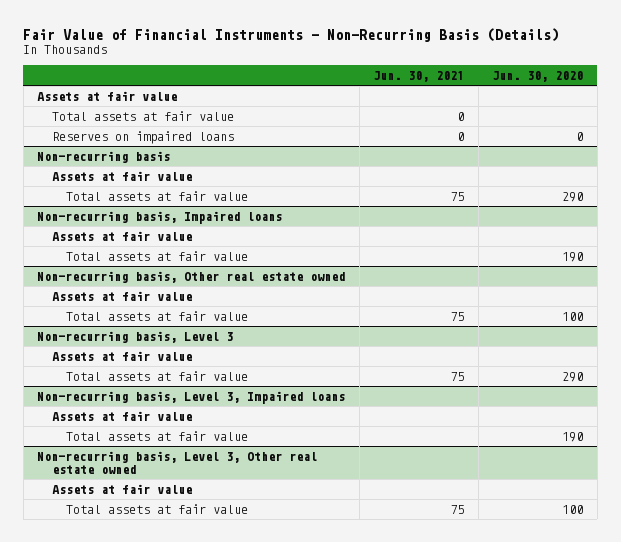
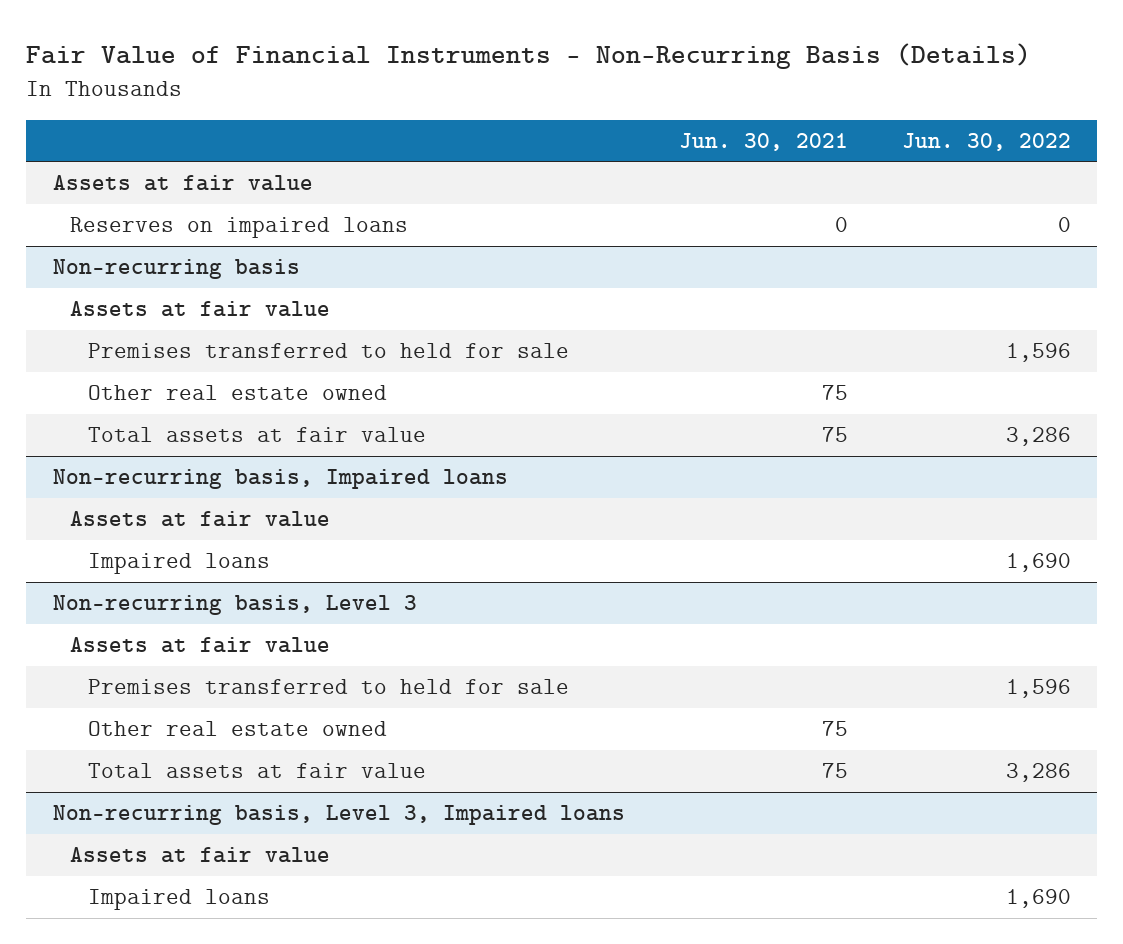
- | Jun. 30, 2021 | Jun. 30, 2020
+ | Jun. 30, 2021 | Jun. 30, 2022
- Total assets at fair value | 0 |
@ Non-recurring basis
+ Premises transferred to held for sale | | 1,596
+ Other real estate owned | 75 |
@ Non-recurring basis, Impaired loans
- Total assets at fair value | | 190
- Non-recurring basis, Other real estate owned
- Assets at fair value
- Total assets at fair value | 75 | 100
@ Non-recurring basis, Impaired loans
+ Impaired loans | | 1,690
@ Non-recurring basis, Level 3
+ Premises transferred to held for sale | | 1,596
+ Other real estate owned | 75 |
@ Non-recurring basis, Level 3, Impaired loans
- Total assets at fair value | | 190
- Non-recurring basis, Level 3, Other real estate owned
- Assets at fair value
- Total assets at fair value | 75 | 100
@ Non-recurring basis, Level 3, Impaired loans
+ Impaired loans | | 1,690

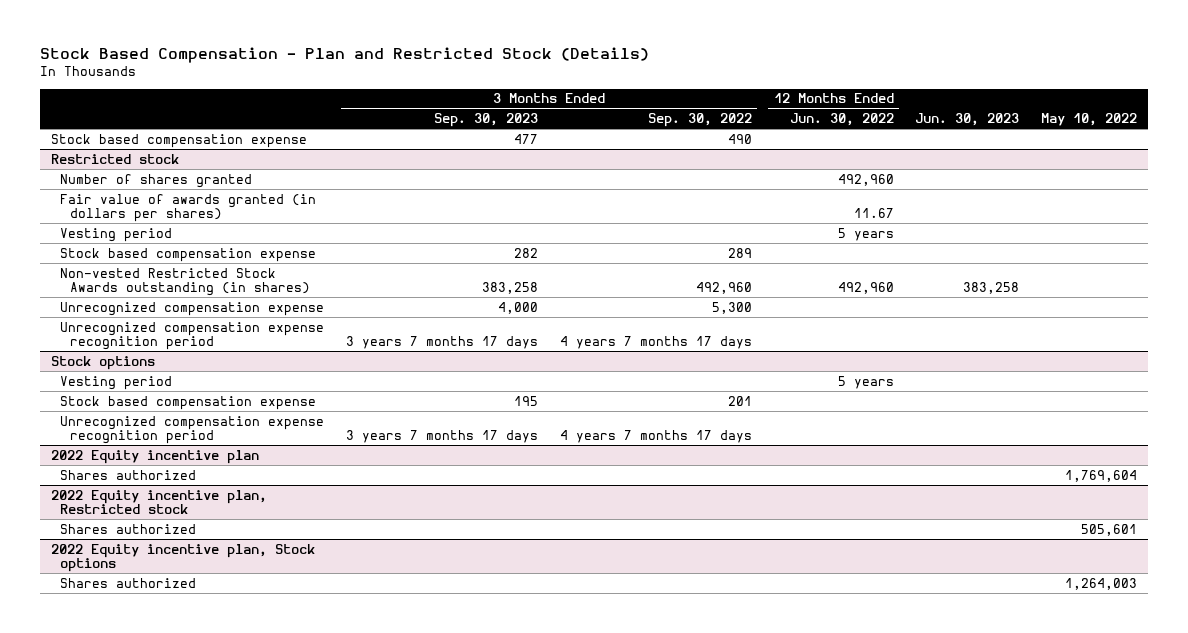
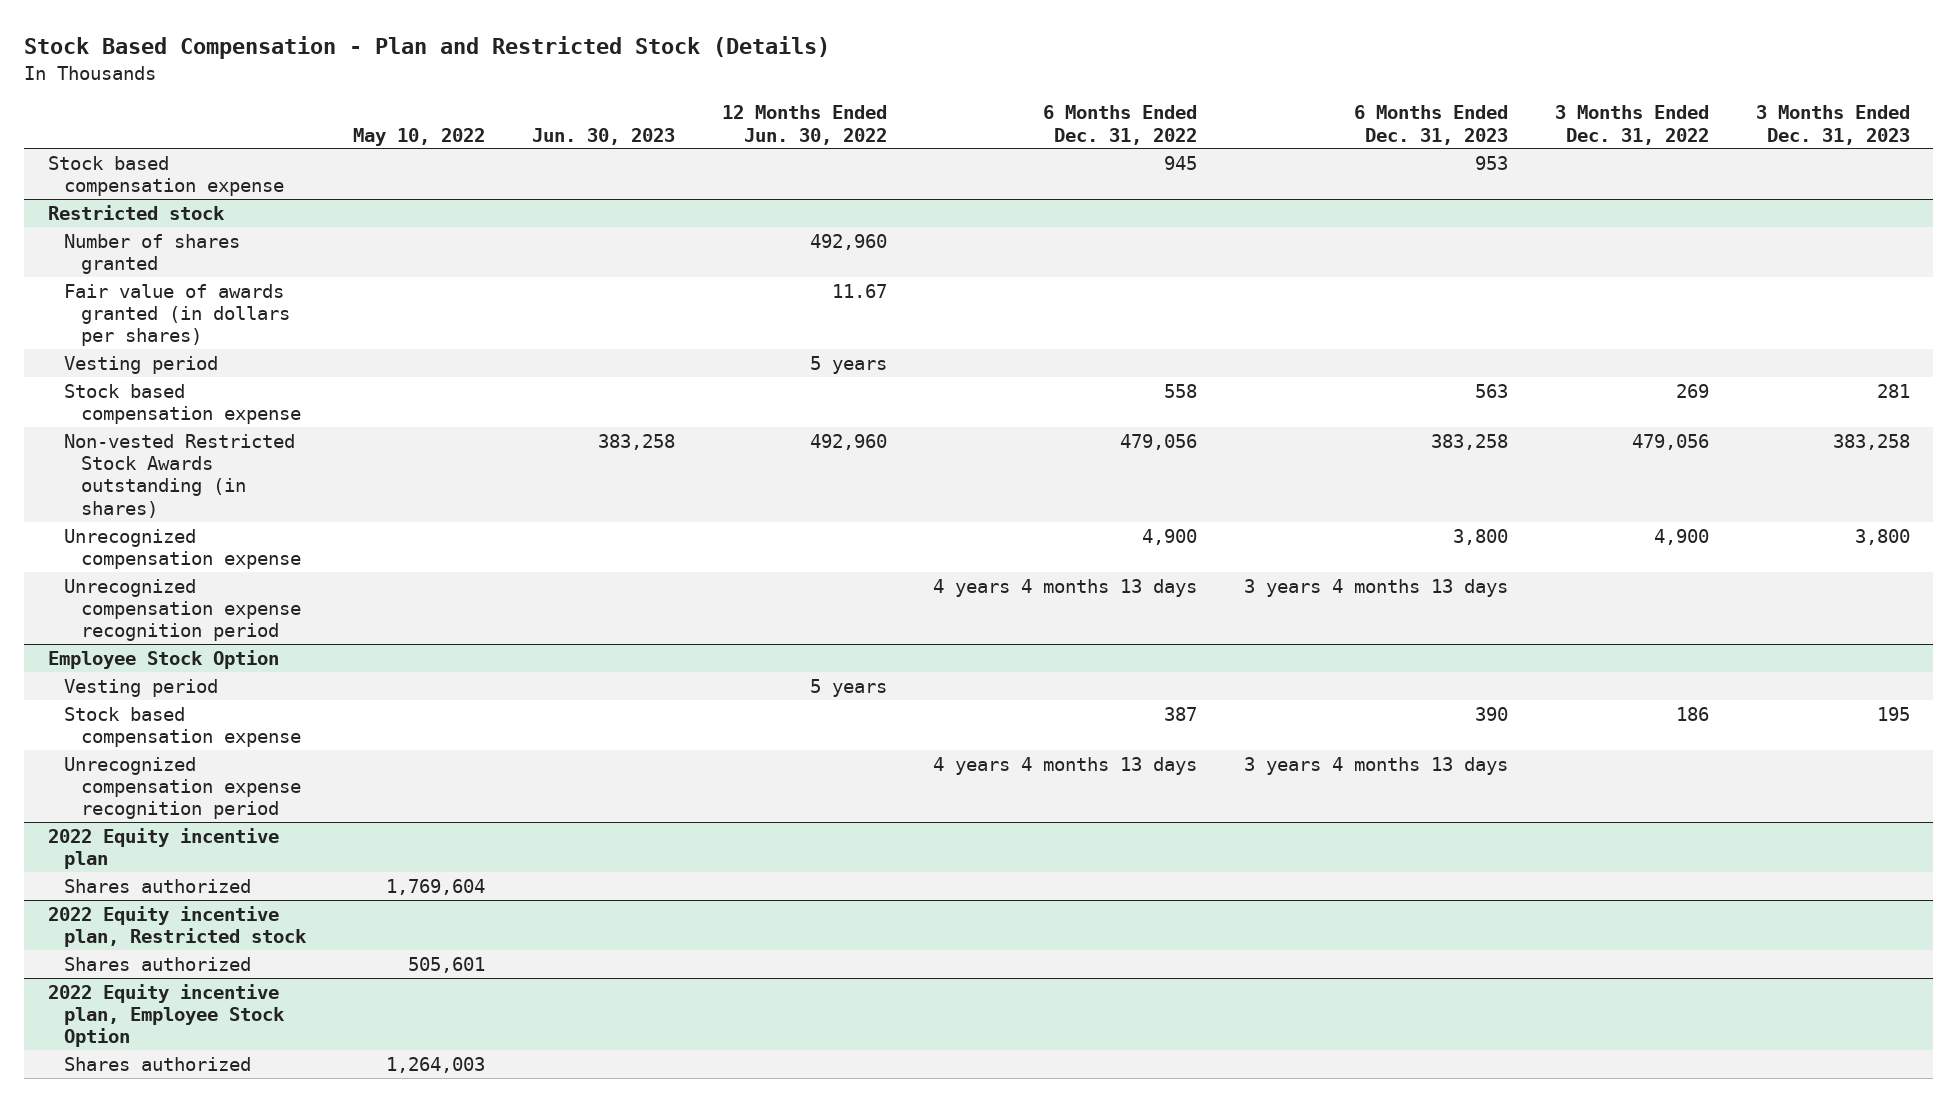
- | 3 Months Ended Sep. 30, 2023 | 3 Months Ended Sep. 30, 2022 | 12 Months Ended Jun. 30, 2022 | Jun. 30, 2023 | May 10, 2022
+ | May 10, 2022 | Jun. 30, 2023 | 12 Months Ended Jun. 30, 2022 | 6 Months Ended Dec. 31, 2022 | 6 Months Ended Dec. 31, 2023 | 3 Months Ended Dec. 31, 2022 | 3 Months Ended Dec. 31, 2023
- Stock options
+ Employee Stock Option
- 2022 Equity incentive plan, Stock options
+ 2022 Equity incentive plan, Employee Stock Option

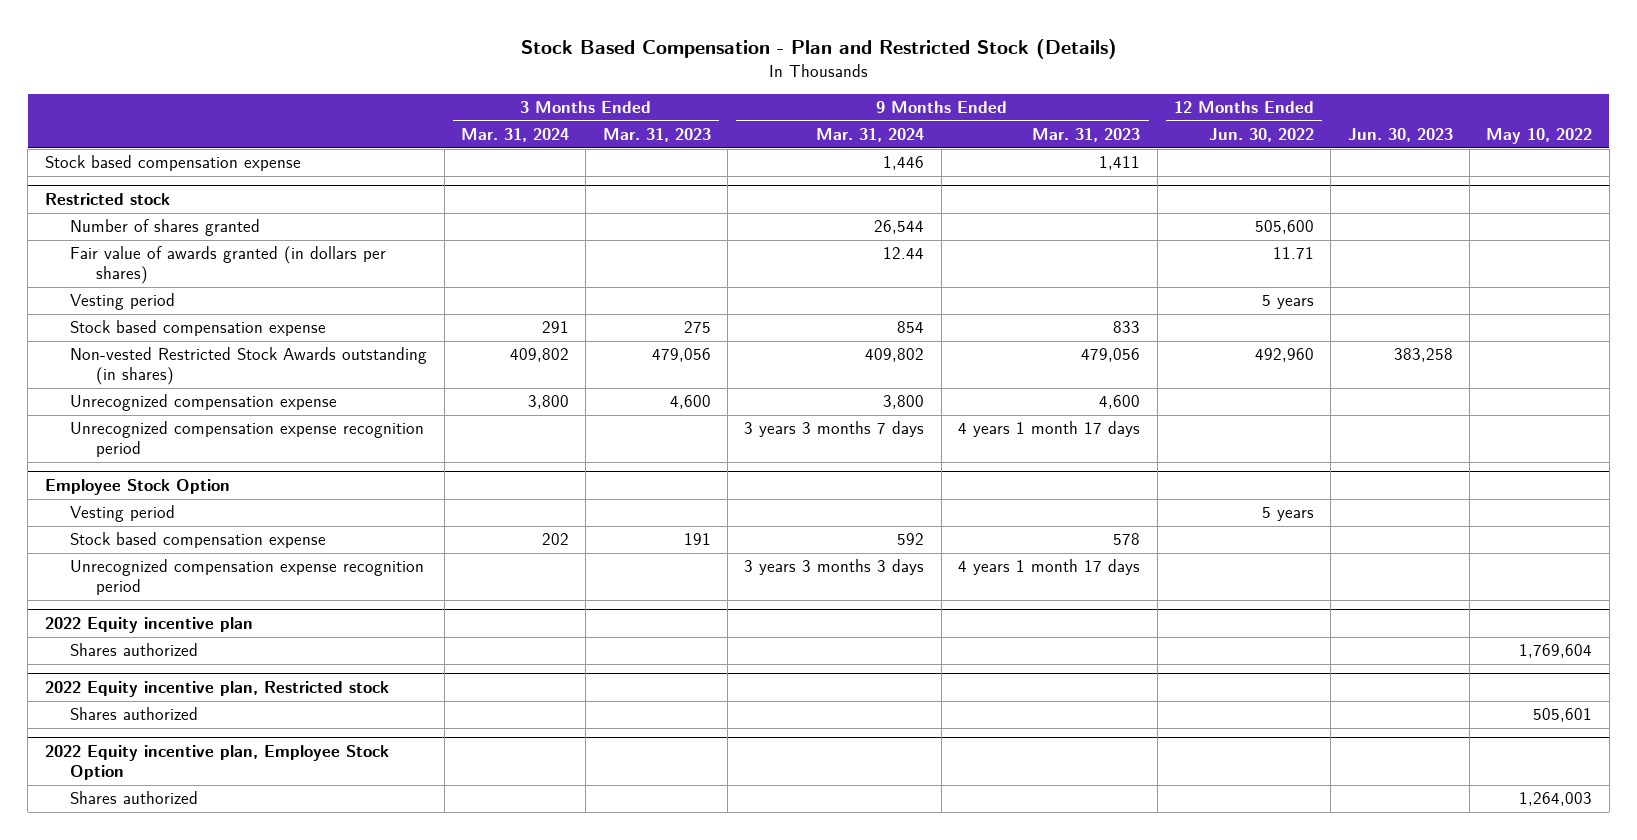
- | May 10, 2022 | Jun. 30, 2023 | 12 Months Ended Jun. 30, 2022 | 6 Months Ended Dec. 31, 2022 | 6 Months Ended Dec. 31, 2023 | 3 Months Ended Dec. 31, 2022 | 3 Months Ended Dec. 31, 2023
+ | 3 Months Ended Mar. 31, 2024 | 3 Months Ended Mar. 31, 2023 | 9 Months Ended Mar. 31, 2024 | 9 Months Ended Mar. 31, 2023 | 12 Months Ended Jun. 30, 2022 | Jun. 30, 2023 | May 10, 2022
@ Restricted stock
- Number of shares granted | | | 492,960 | | | |
- Fair value of awards granted (in dollars per shares) | | | 11.67 | | | |
+ Number of shares granted | | | 26,544 | | 505,600 | |
+ Fair value of awards granted (in dollars per shares) | | | 12.44 | | 11.71 | |

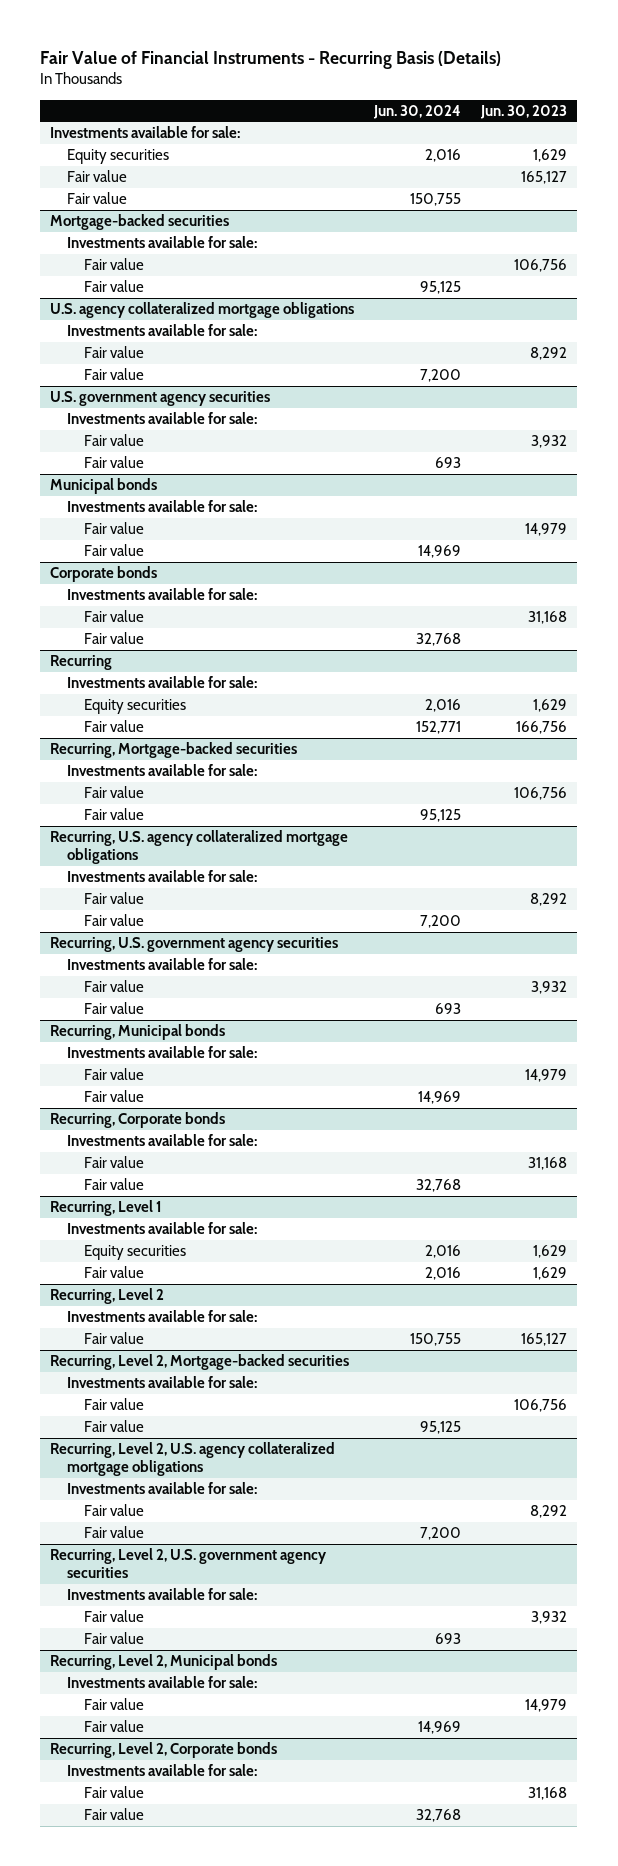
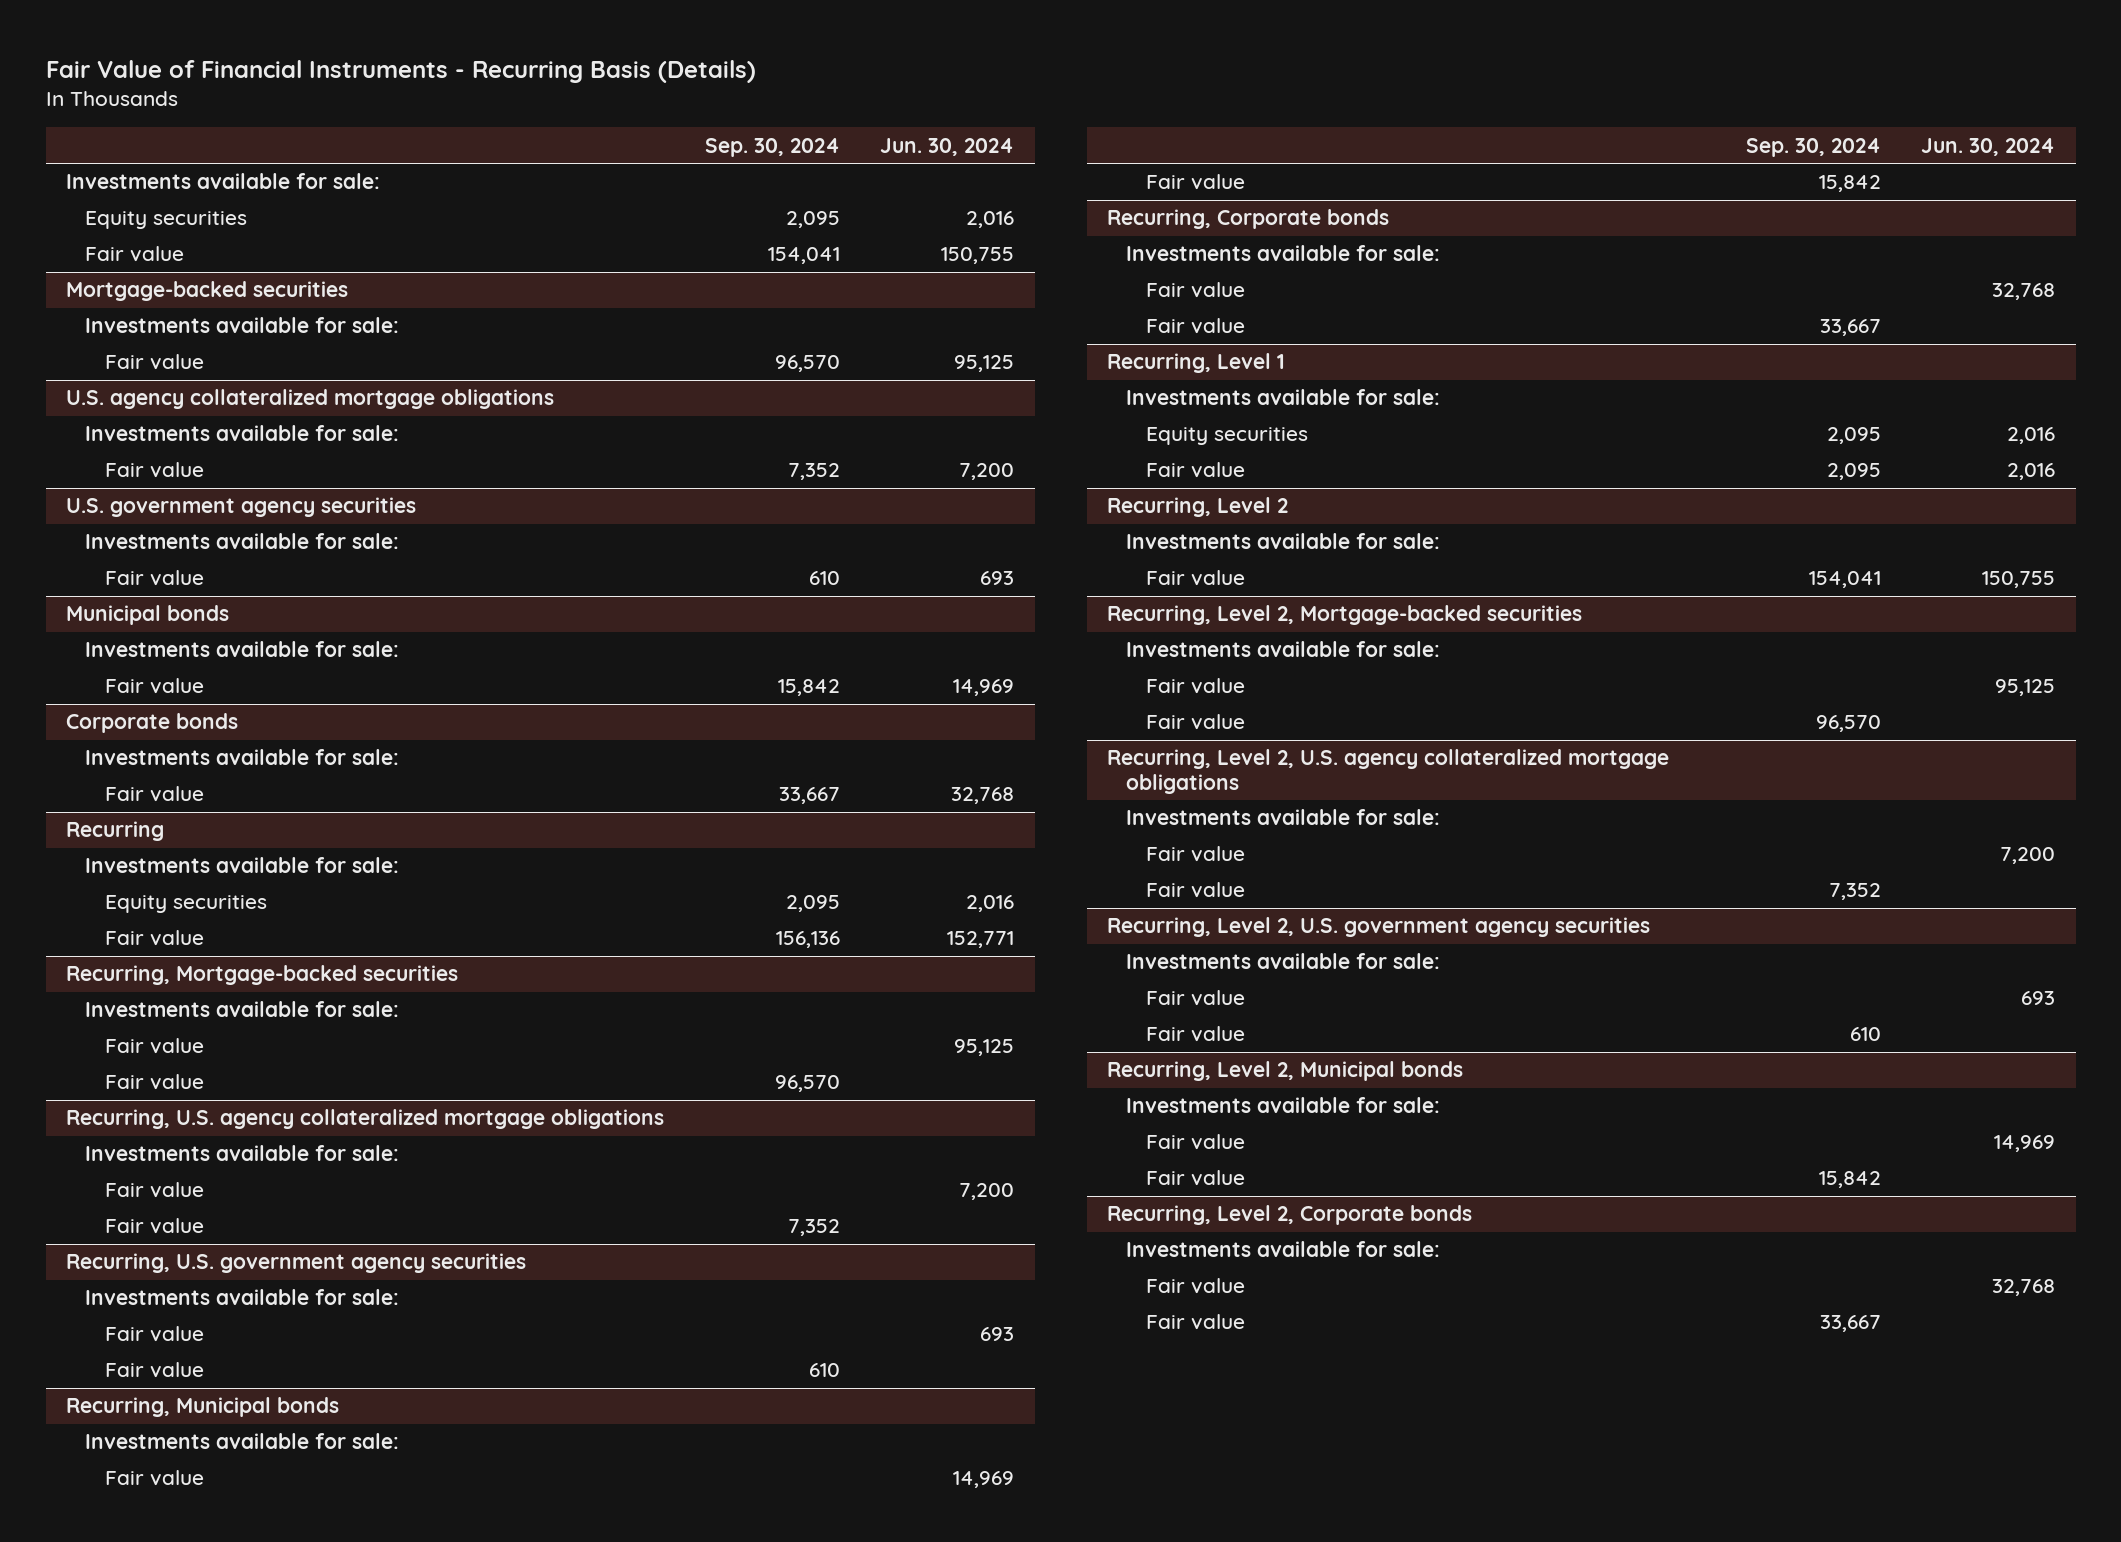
- | Jun. 30, 2024 | Jun. 30, 2023
+ | Sep. 30, 2024 | Jun. 30, 2024
- Fair value | | 165,127
@ Mortgage-backed securities
- Fair value | | 106,756
@ U.S. agency collateralized mortgage obligations
- Fair value | | 8,292
@ U.S. government agency securities
- Fair value | | 3,932
@ Municipal bonds
- Fair value | | 14,979
@ Corporate bonds
- Fair value | | 31,168
@ Recurring, Mortgage-backed securities
moved down: Fair value | 96,570 |
@ Recurring, U.S. agency collateralized mortgage obligations
moved down: Fair value | 7,352 |
@ Recurring, U.S. government agency securities
moved down: Fair value | 610 |
@ Recurring, Municipal bonds
moved down: Fair value | 15,842 |
@ Recurring, Corporate bonds
moved down: Fair value | 33,667 |
@ Recurring, Level 2, Mortgage-backed securities
moved down: Fair value | 96,570 |
@ Recurring, Level 2, U.S. agency collateralized mortgage obligations
moved down: Fair value | 7,352 |
@ Recurring, Level 2, U.S. government agency securities
moved down: Fair value | 610 |
@ Recurring, Level 2, Municipal bonds
moved down: Fair value | 15,842 |
@ Recurring, Level 2, Corporate bonds
moved down: Fair value | 33,667 |

